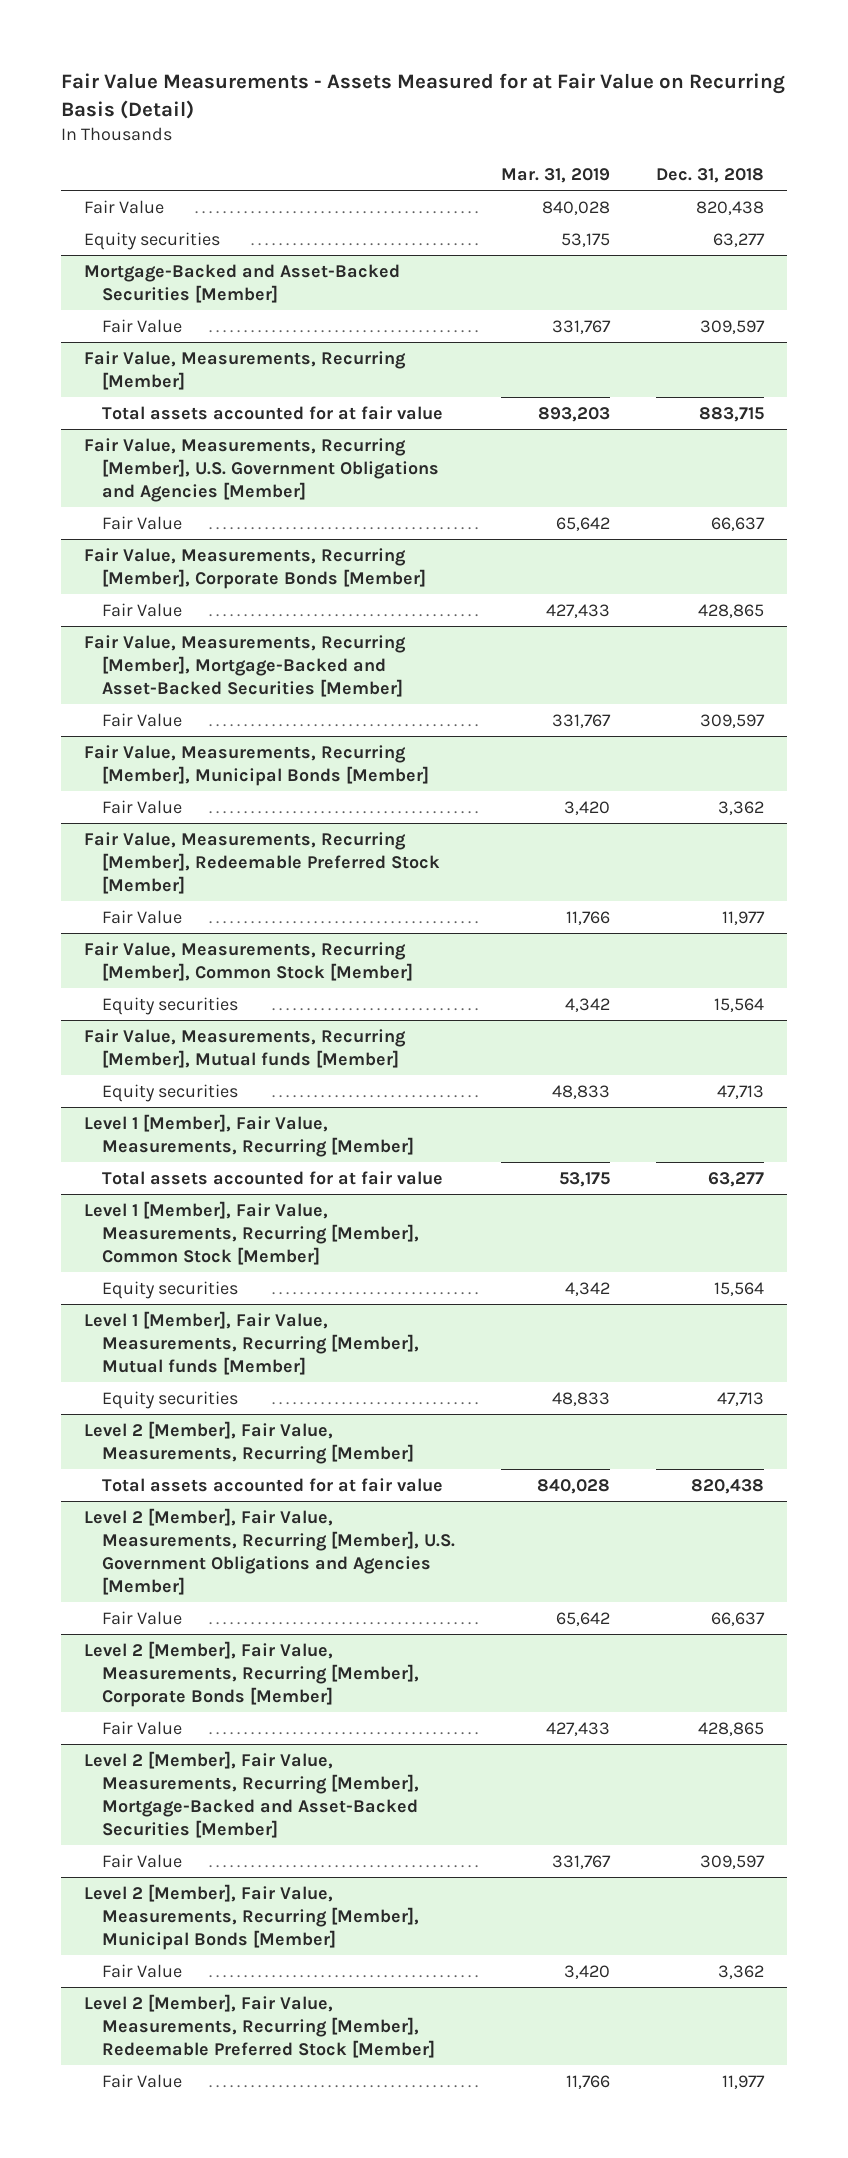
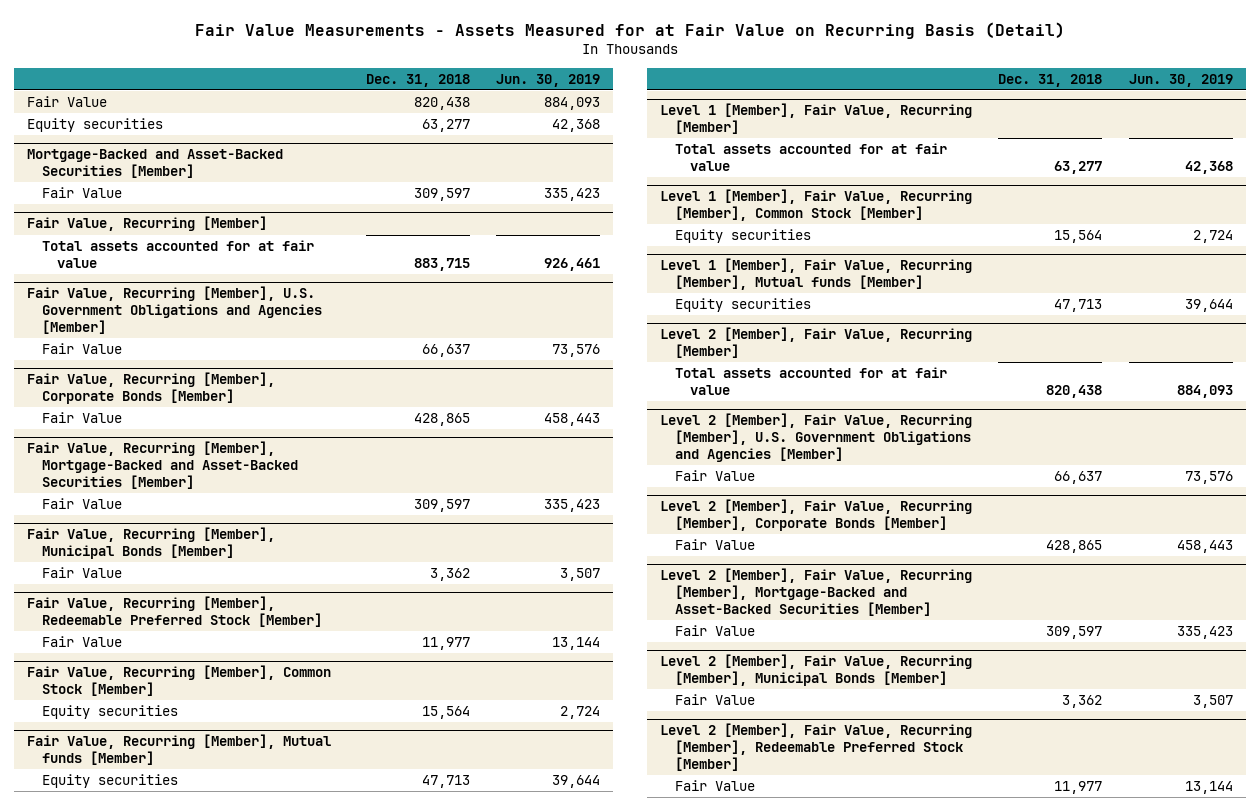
- | Mar. 31, 2019 | Dec. 31, 2018
+ | Dec. 31, 2018 | Jun. 30, 2019
- Fair Value, Measurements, Recurring [Member]
+ Fair Value, Recurring [Member]
- Fair Value, Measurements, Recurring [Member], U.S. Government Obligations and Agencies [Member]
+ Fair Value, Recurring [Member], U.S. Government Obligations and Agencies [Member]
- Fair Value, Measurements, Recurring [Member], Corporate Bonds [Member]
+ Fair Value, Recurring [Member], Corporate Bonds [Member]
- Fair Value, Measurements, Recurring [Member], Mortgage-Backed and Asset-Backed Securities [Member]
+ Fair Value, Recurring [Member], Mortgage-Backed and Asset-Backed Securities [Member]
- Fair Value, Measurements, Recurring [Member], Municipal Bonds [Member]
+ Fair Value, Recurring [Member], Municipal Bonds [Member]
- Fair Value, Measurements, Recurring [Member], Redeemable Preferred Stock [Member]
+ Fair Value, Recurring [Member], Redeemable Preferred Stock [Member]
- Fair Value, Measurements, Recurring [Member], Common Stock [Member]
+ Fair Value, Recurring [Member], Common Stock [Member]
- Fair Value, Measurements, Recurring [Member], Mutual funds [Member]
+ Fair Value, Recurring [Member], Mutual funds [Member]
- Level 1 [Member], Fair Value, Measurements, Recurring [Member]
+ Level 1 [Member], Fair Value, Recurring [Member]
- Level 1 [Member], Fair Value, Measurements, Recurring [Member], Common Stock [Member]
+ Level 1 [Member], Fair Value, Recurring [Member], Common Stock [Member]
- Level 1 [Member], Fair Value, Measurements, Recurring [Member], Mutual funds [Member]
+ Level 1 [Member], Fair Value, Recurring [Member], Mutual funds [Member]
- Level 2 [Member], Fair Value, Measurements, Recurring [Member]
+ Level 2 [Member], Fair Value, Recurring [Member]
- Level 2 [Member], Fair Value, Measurements, Recurring [Member], U.S. Government Obligations and Agencies [Member]
+ Level 2 [Member], Fair Value, Recurring [Member], U.S. Government Obligations and Agencies [Member]
- Level 2 [Member], Fair Value, Measurements, Recurring [Member], Corporate Bonds [Member]
+ Level 2 [Member], Fair Value, Recurring [Member], Corporate Bonds [Member]
- Level 2 [Member], Fair Value, Measurements, Recurring [Member], Mortgage-Backed and Asset-Backed Securities [Member]
+ Level 2 [Member], Fair Value, Recurring [Member], Mortgage-Backed and Asset-Backed Securities [Member]
- Level 2 [Member], Fair Value, Measurements, Recurring [Member], Municipal Bonds [Member]
+ Level 2 [Member], Fair Value, Recurring [Member], Municipal Bonds [Member]
- Level 2 [Member], Fair Value, Measurements, Recurring [Member], Redeemable Preferred Stock [Member]
+ Level 2 [Member], Fair Value, Recurring [Member], Redeemable Preferred Stock [Member]

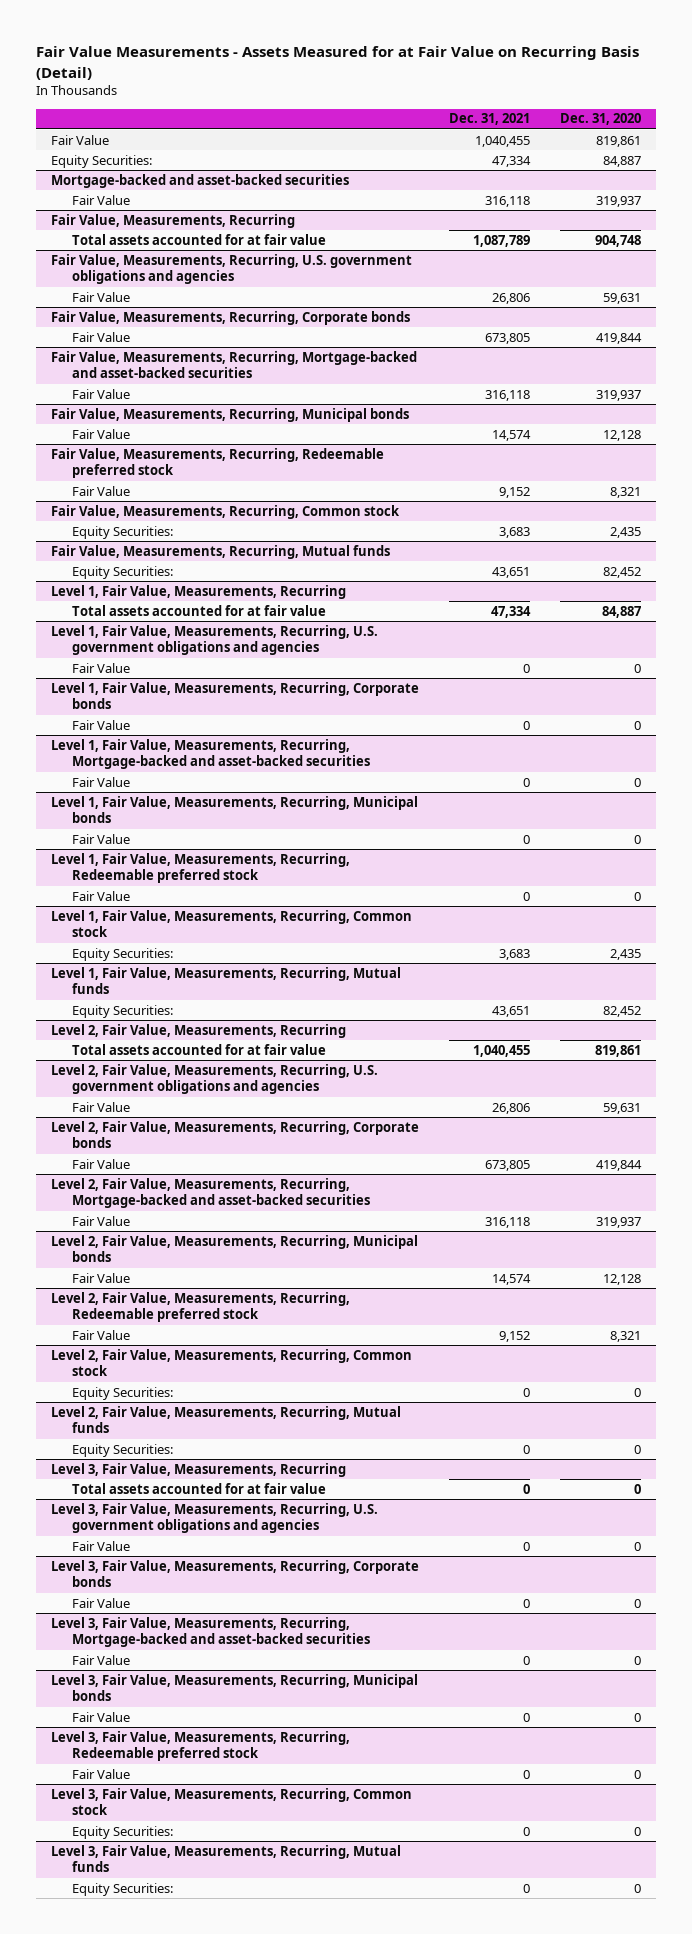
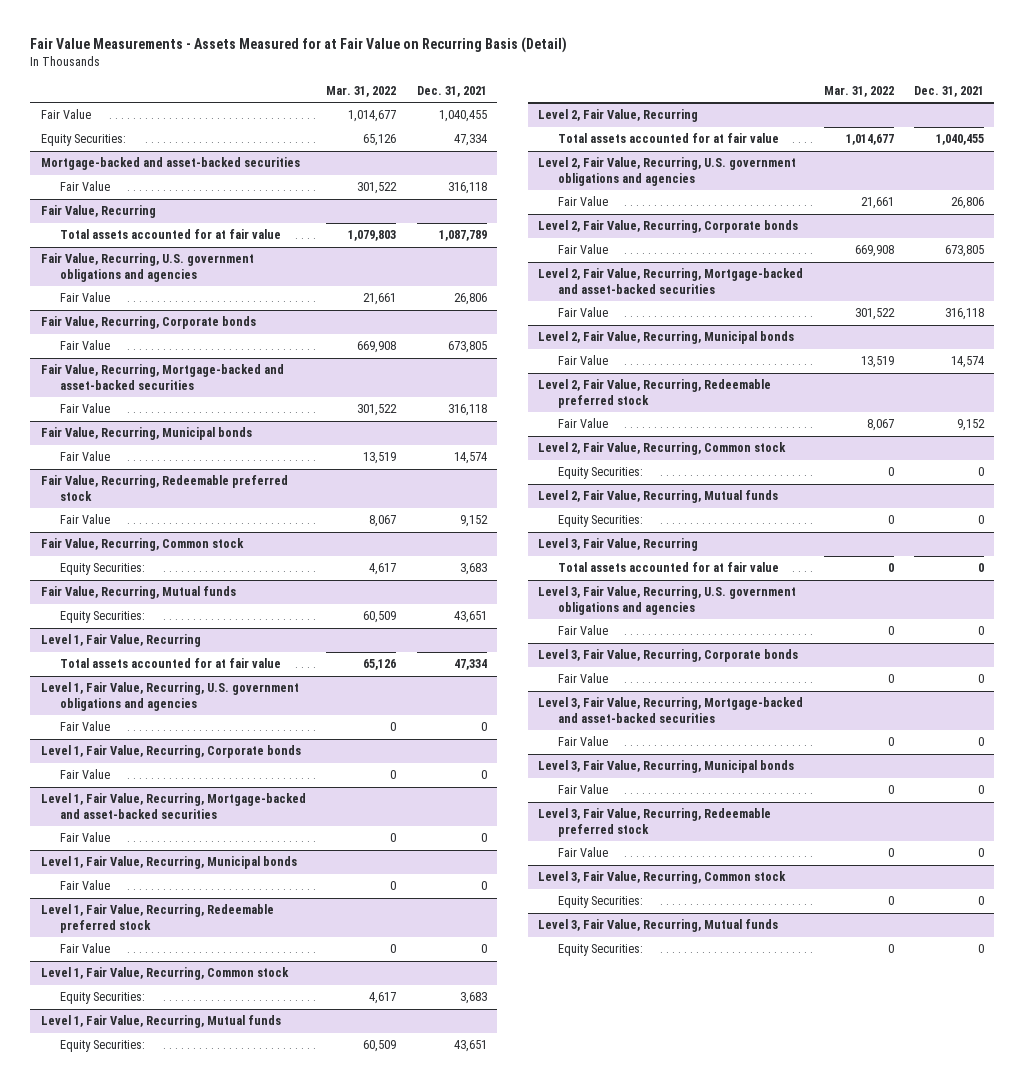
- | Dec. 31, 2021 | Dec. 31, 2020
+ | Mar. 31, 2022 | Dec. 31, 2021
- Fair Value, Measurements, Recurring
+ Fair Value, Recurring
- Fair Value, Measurements, Recurring, U.S. government obligations and agencies
+ Fair Value, Recurring, U.S. government obligations and agencies
- Fair Value, Measurements, Recurring, Corporate bonds
+ Fair Value, Recurring, Corporate bonds
- Fair Value, Measurements, Recurring, Mortgage-backed and asset-backed securities
+ Fair Value, Recurring, Mortgage-backed and asset-backed securities
- Fair Value, Measurements, Recurring, Municipal bonds
+ Fair Value, Recurring, Municipal bonds
- Fair Value, Measurements, Recurring, Redeemable preferred stock
+ Fair Value, Recurring, Redeemable preferred stock
- Fair Value, Measurements, Recurring, Common stock
+ Fair Value, Recurring, Common stock
- Fair Value, Measurements, Recurring, Mutual funds
+ Fair Value, Recurring, Mutual funds
- Level 1, Fair Value, Measurements, Recurring
+ Level 1, Fair Value, Recurring
- Level 1, Fair Value, Measurements, Recurring, U.S. government obligations and agencies
+ Level 1, Fair Value, Recurring, U.S. government obligations and agencies
- Level 1, Fair Value, Measurements, Recurring, Corporate bonds
+ Level 1, Fair Value, Recurring, Corporate bonds
- Level 1, Fair Value, Measurements, Recurring, Mortgage-backed and asset-backed securities
+ Level 1, Fair Value, Recurring, Mortgage-backed and asset-backed securities
- Level 1, Fair Value, Measurements, Recurring, Municipal bonds
+ Level 1, Fair Value, Recurring, Municipal bonds
- Level 1, Fair Value, Measurements, Recurring, Redeemable preferred stock
+ Level 1, Fair Value, Recurring, Redeemable preferred stock
- Level 1, Fair Value, Measurements, Recurring, Common stock
+ Level 1, Fair Value, Recurring, Common stock
- Level 1, Fair Value, Measurements, Recurring, Mutual funds
+ Level 1, Fair Value, Recurring, Mutual funds
- Level 2, Fair Value, Measurements, Recurring
+ Level 2, Fair Value, Recurring
- Level 2, Fair Value, Measurements, Recurring, U.S. government obligations and agencies
+ Level 2, Fair Value, Recurring, U.S. government obligations and agencies
- Level 2, Fair Value, Measurements, Recurring, Corporate bonds
+ Level 2, Fair Value, Recurring, Corporate bonds
- Level 2, Fair Value, Measurements, Recurring, Mortgage-backed and asset-backed securities
+ Level 2, Fair Value, Recurring, Mortgage-backed and asset-backed securities
- Level 2, Fair Value, Measurements, Recurring, Municipal bonds
+ Level 2, Fair Value, Recurring, Municipal bonds
- Level 2, Fair Value, Measurements, Recurring, Redeemable preferred stock
+ Level 2, Fair Value, Recurring, Redeemable preferred stock
- Level 2, Fair Value, Measurements, Recurring, Common stock
+ Level 2, Fair Value, Recurring, Common stock
- Level 2, Fair Value, Measurements, Recurring, Mutual funds
+ Level 2, Fair Value, Recurring, Mutual funds
- Level 3, Fair Value, Measurements, Recurring
+ Level 3, Fair Value, Recurring
- Level 3, Fair Value, Measurements, Recurring, U.S. government obligations and agencies
+ Level 3, Fair Value, Recurring, U.S. government obligations and agencies
- Level 3, Fair Value, Measurements, Recurring, Corporate bonds
+ Level 3, Fair Value, Recurring, Corporate bonds
- Level 3, Fair Value, Measurements, Recurring, Mortgage-backed and asset-backed securities
+ Level 3, Fair Value, Recurring, Mortgage-backed and asset-backed securities
- Level 3, Fair Value, Measurements, Recurring, Municipal bonds
+ Level 3, Fair Value, Recurring, Municipal bonds
- Level 3, Fair Value, Measurements, Recurring, Redeemable preferred stock
+ Level 3, Fair Value, Recurring, Redeemable preferred stock
- Level 3, Fair Value, Measurements, Recurring, Common stock
+ Level 3, Fair Value, Recurring, Common stock
- Level 3, Fair Value, Measurements, Recurring, Mutual funds
+ Level 3, Fair Value, Recurring, Mutual funds

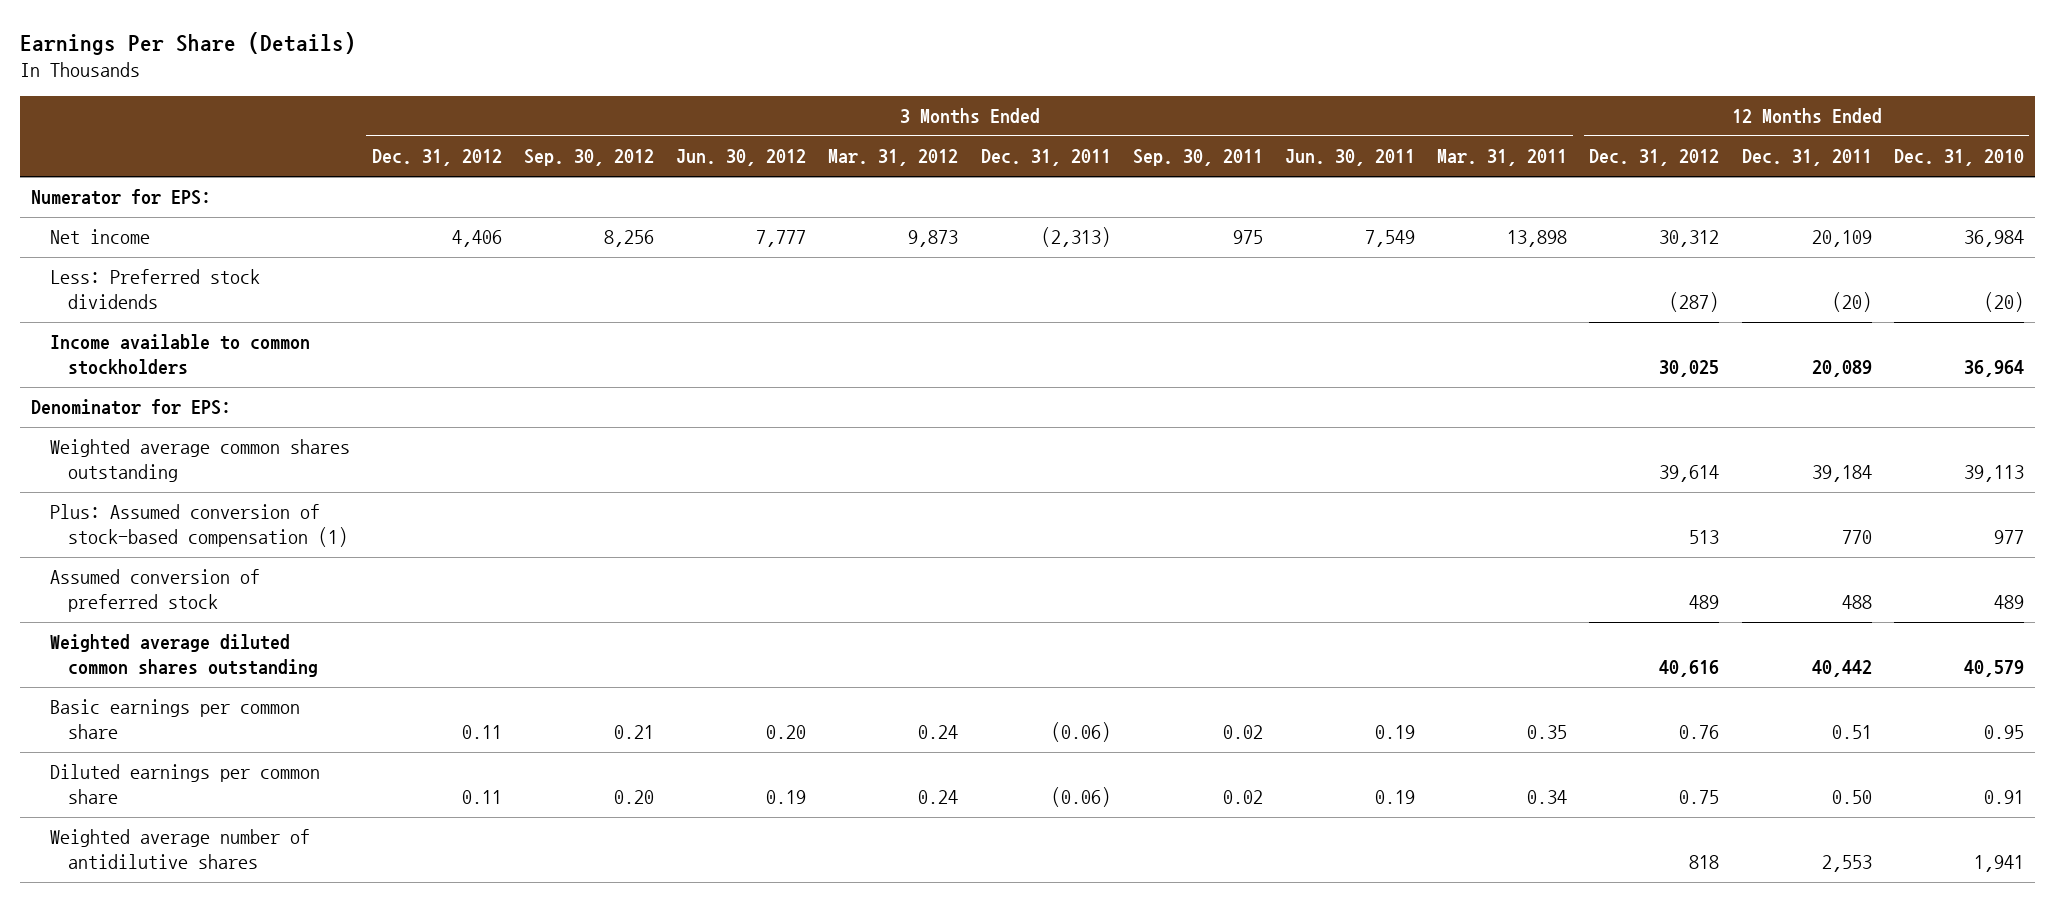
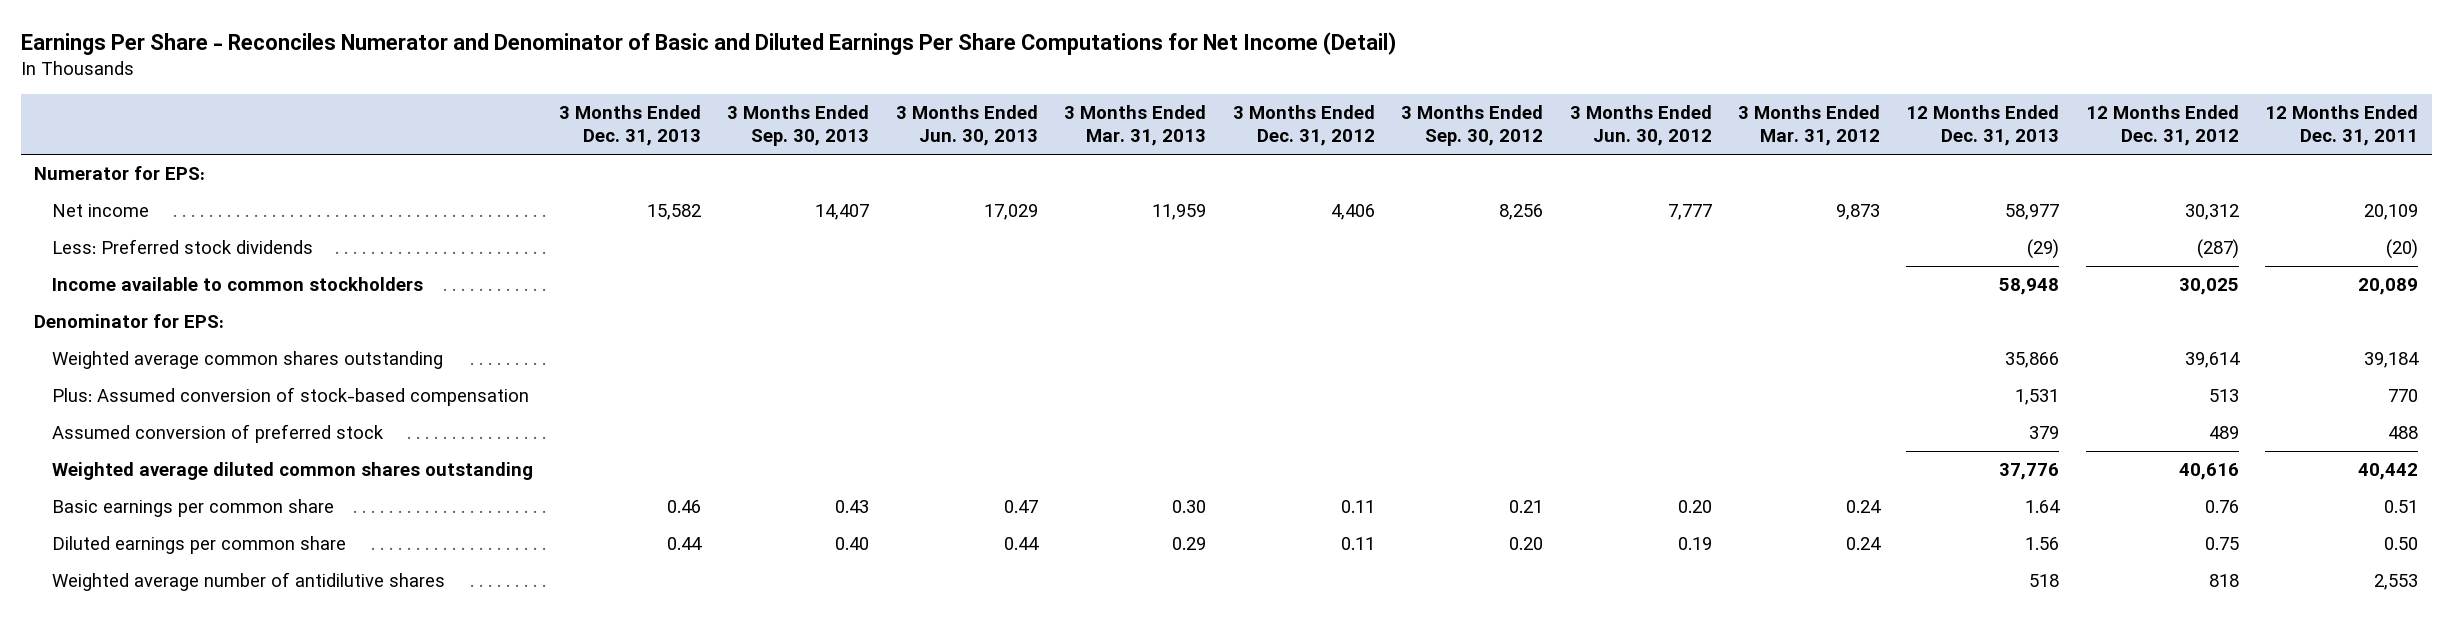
- Earnings Per Share (Details)
+ Earnings Per Share - Reconciles Numerator and Denominator of Basic and Diluted Earnings Per Share Computations for Net Income (Detail)
- | 3 Months Ended Dec. 31, 2012 | 3 Months Ended Sep. 30, 2012 | 3 Months Ended Jun. 30, 2012 | 3 Months Ended Mar. 31, 2012 | 3 Months Ended Dec. 31, 2011 | 3 Months Ended Sep. 30, 2011 | 3 Months Ended Jun. 30, 2011 | 3 Months Ended Mar. 31, 2011 | 12 Months Ended Dec. 31, 2012 | 12 Months Ended Dec. 31, 2011 | 12 Months Ended Dec. 31, 2010
+ | 3 Months Ended Dec. 31, 2013 | 3 Months Ended Sep. 30, 2013 | 3 Months Ended Jun. 30, 2013 | 3 Months Ended Mar. 31, 2013 | 3 Months Ended Dec. 31, 2012 | 3 Months Ended Sep. 30, 2012 | 3 Months Ended Jun. 30, 2012 | 3 Months Ended Mar. 31, 2012 | 12 Months Ended Dec. 31, 2013 | 12 Months Ended Dec. 31, 2012 | 12 Months Ended Dec. 31, 2011
- Plus: Assumed conversion of stock-based compensation (1) | | | | | | | | | 513 | 770 | 977
+ Plus: Assumed conversion of stock-based compensation | | | | | | | | | 1,531 | 513 | 770

